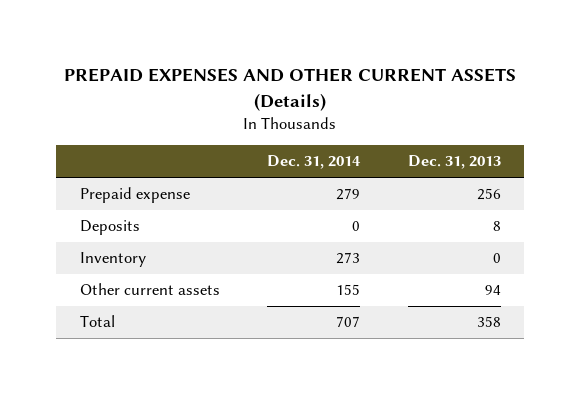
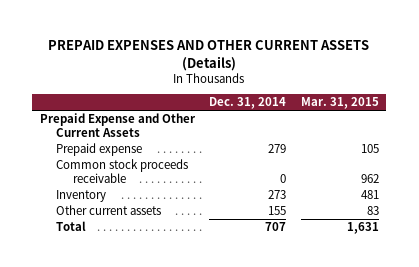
- | Dec. 31, 2014 | Dec. 31, 2013
+ | Dec. 31, 2014 | Mar. 31, 2015
+ Prepaid Expense and Other Current Assets
- Deposits | 0 | 8
+ Common stock proceeds receivable | 0 | 962

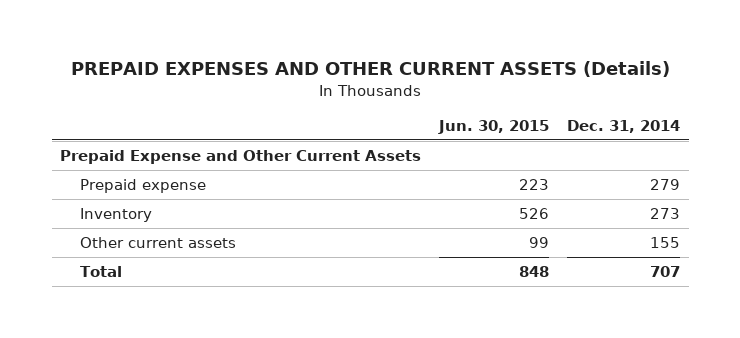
- | Dec. 31, 2014 | Mar. 31, 2015
+ | Jun. 30, 2015 | Dec. 31, 2014
- Common stock proceeds receivable | 0 | 962

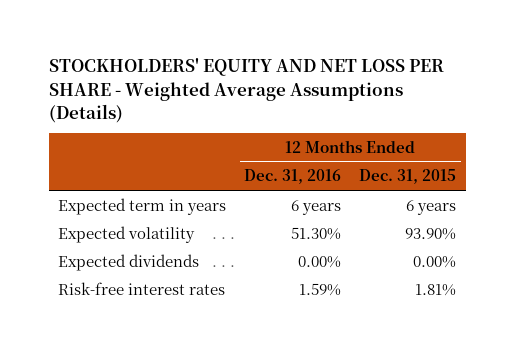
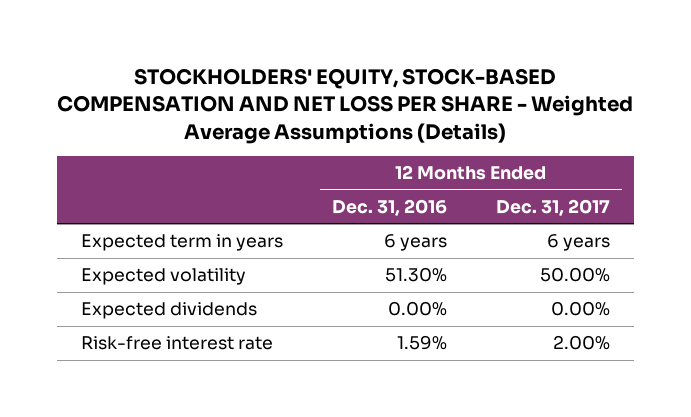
- STOCKHOLDERS' EQUITY AND NET LOSS PER SHARE - Weighted Average Assumptions (Details)
+ STOCKHOLDERS' EQUITY, STOCK-BASED COMPENSATION AND NET LOSS PER SHARE - Weighted Average Assumptions (Details)
- | 12 Months Ended Dec. 31, 2016 | 12 Months Ended Dec. 31, 2015
+ | 12 Months Ended Dec. 31, 2016 | 12 Months Ended Dec. 31, 2017
- Risk-free interest rates | 1.59% | 1.81%
+ Risk-free interest rate | 1.59% | 2.00%

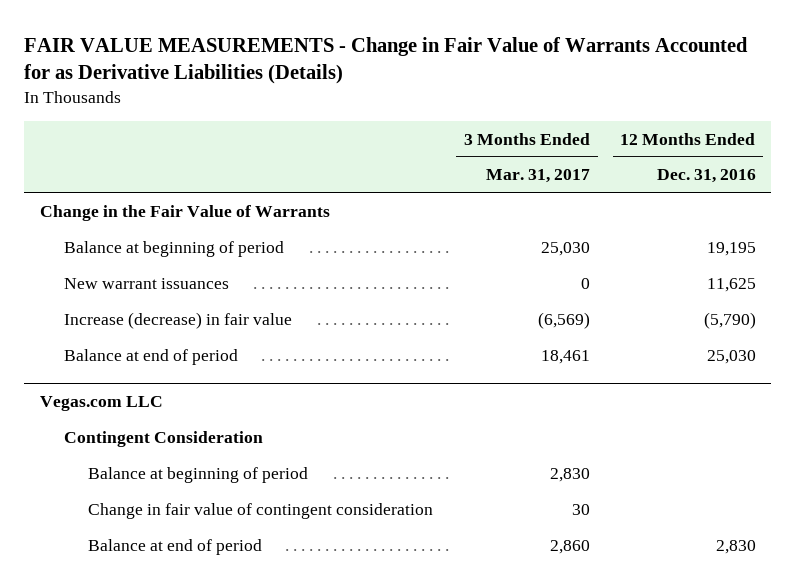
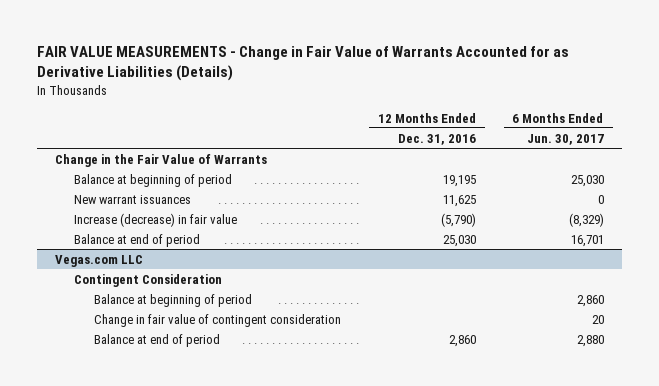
- | 3 Months Ended Mar. 31, 2017 | 12 Months Ended Dec. 31, 2016
+ | 12 Months Ended Dec. 31, 2016 | 6 Months Ended Jun. 30, 2017
@ Vegas.com LLC
- Balance at end of period | 2,860 | 2,830
+ Balance at end of period | 2,860 | 2,880

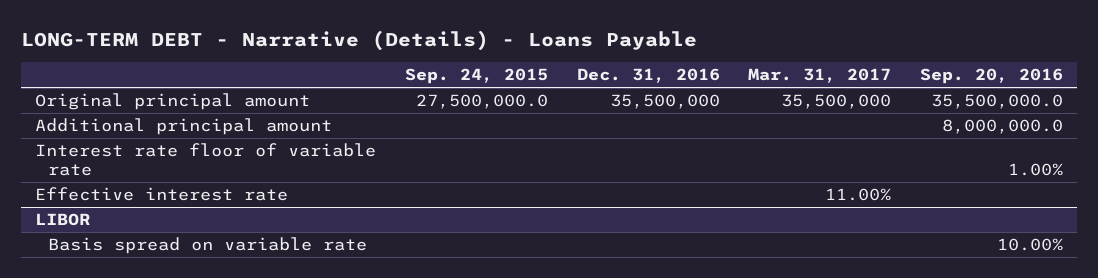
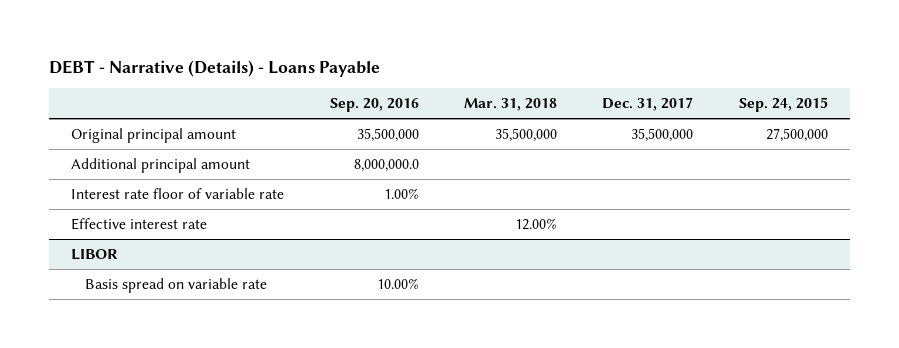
- LONG-TERM DEBT - Narrative (Details) - Loans Payable
+ DEBT - Narrative (Details) - Loans Payable
- | Sep. 24, 2015 | Dec. 31, 2016 | Mar. 31, 2017 | Sep. 20, 2016
+ | Sep. 20, 2016 | Mar. 31, 2018 | Dec. 31, 2017 | Sep. 24, 2015
- Original principal amount | 27,500,000.0 | 35,500,000 | 35,500,000 | 35,500,000.0
+ Original principal amount | 35,500,000 | 35,500,000 | 35,500,000 | 27,500,000

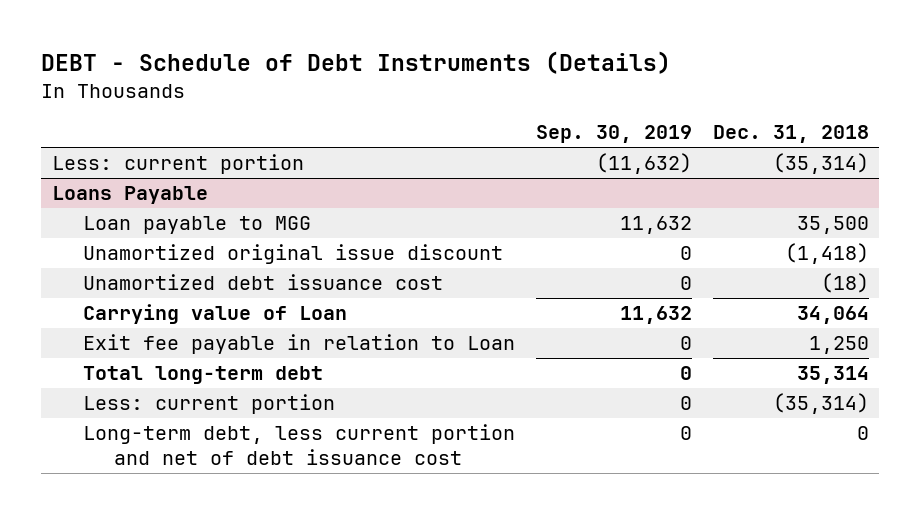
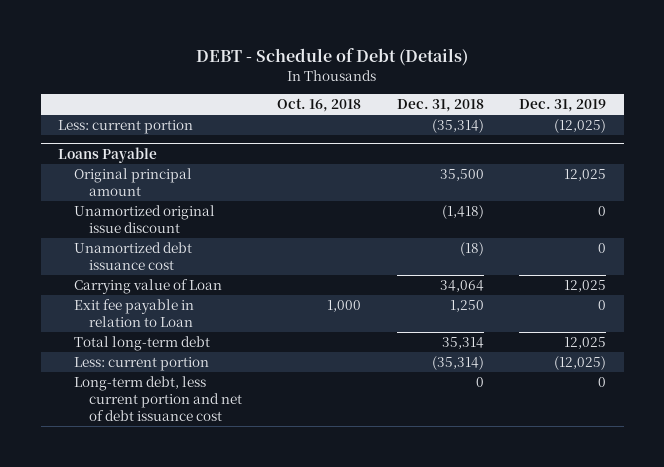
- DEBT - Schedule of Debt Instruments (Details)
+ DEBT - Schedule of Debt (Details)
- | Sep. 30, 2019 | Dec. 31, 2018
+ | Oct. 16, 2018 | Dec. 31, 2018 | Dec. 31, 2019
@ Loans Payable
- Loan payable to MGG | 11,632 | 35,500
+ Original principal amount | | 35,500 | 12,025

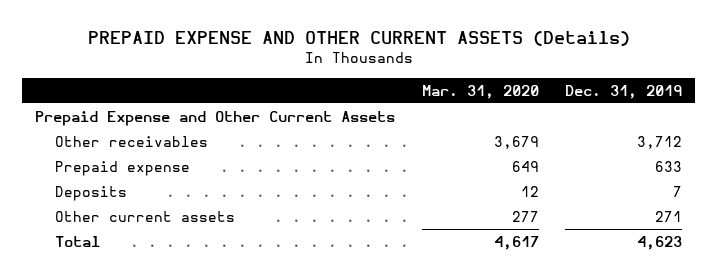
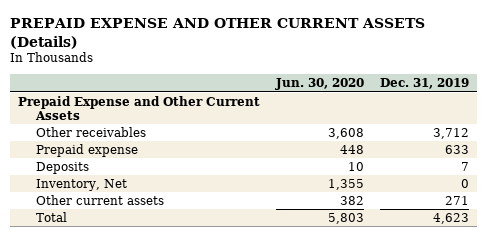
- | Mar. 31, 2020 | Dec. 31, 2019
+ | Jun. 30, 2020 | Dec. 31, 2019
+ Inventory, Net | 1,355 | 0

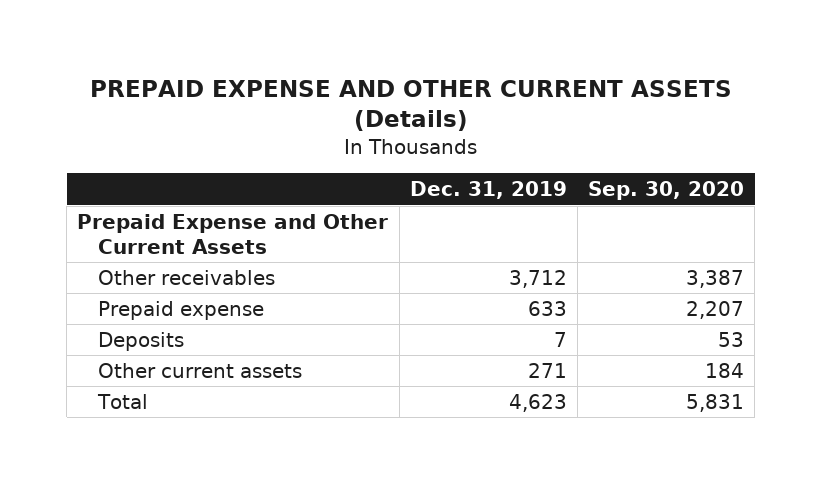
- | Jun. 30, 2020 | Dec. 31, 2019
+ | Dec. 31, 2019 | Sep. 30, 2020
- Inventory, Net | 1,355 | 0

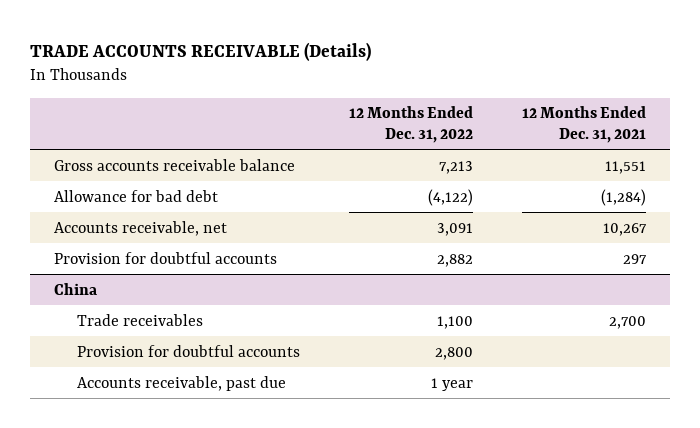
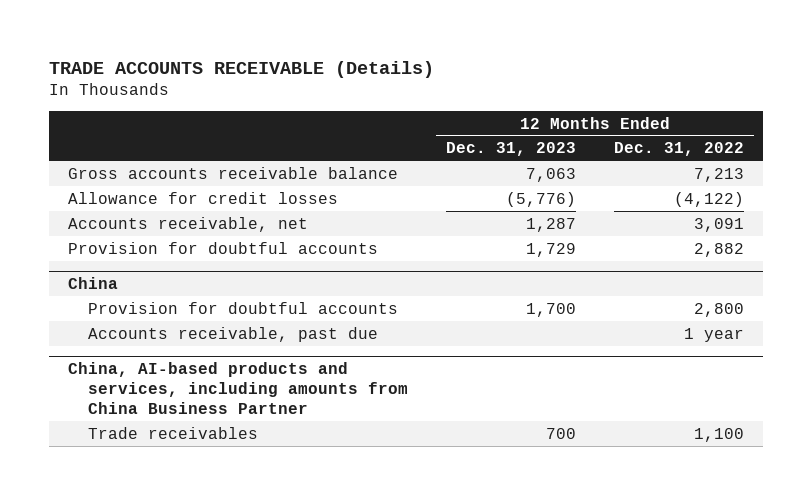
- | 12 Months Ended Dec. 31, 2022 | 12 Months Ended Dec. 31, 2021
+ | 12 Months Ended Dec. 31, 2023 | 12 Months Ended Dec. 31, 2022
- Allowance for bad debt | (4,122) | (1,284)
+ Allowance for credit losses | (5,776) | (4,122)
@ China
- Trade receivables | 1,100 | 2,700
+ China, AI-based products and services, including amounts from China Business Partner
+ Trade receivables | 700 | 1,100

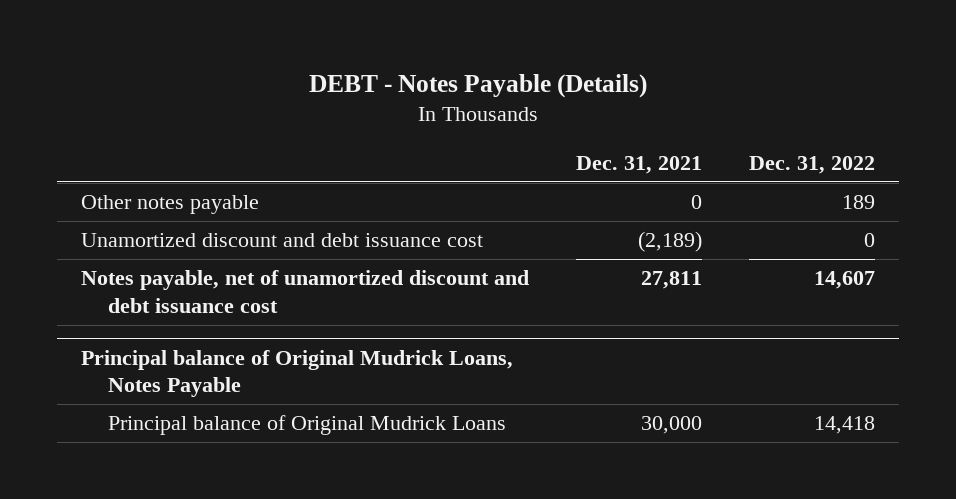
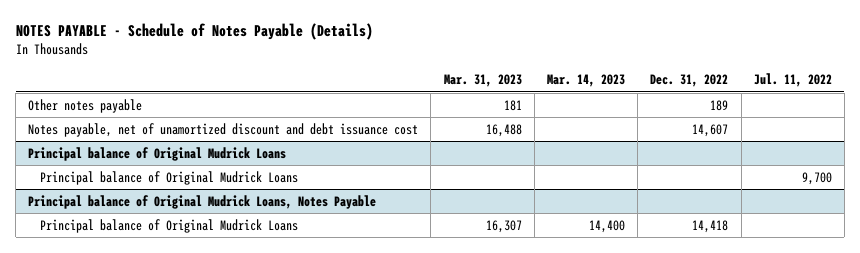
- DEBT - Notes Payable (Details)
+ NOTES PAYABLE - Schedule of Notes Payable (Details)
- | Dec. 31, 2021 | Dec. 31, 2022
+ | Mar. 31, 2023 | Mar. 14, 2023 | Dec. 31, 2022 | Jul. 11, 2022
- Unamortized discount and debt issuance cost | (2,189) | 0
+ Principal balance of Original Mudrick Loans
+ Principal balance of Original Mudrick Loans | | | | 9,700

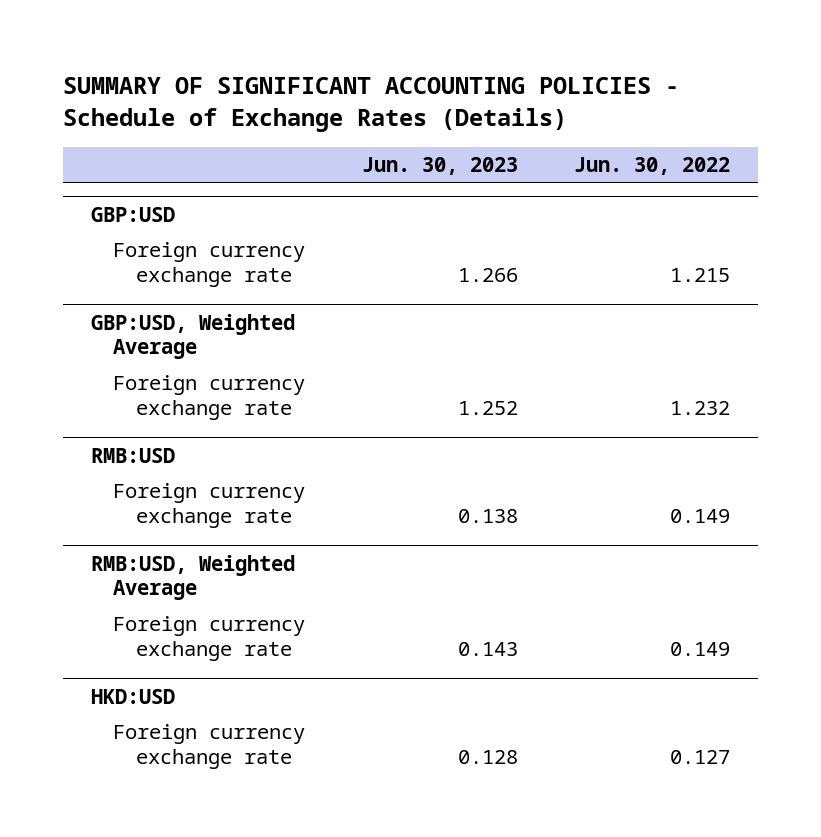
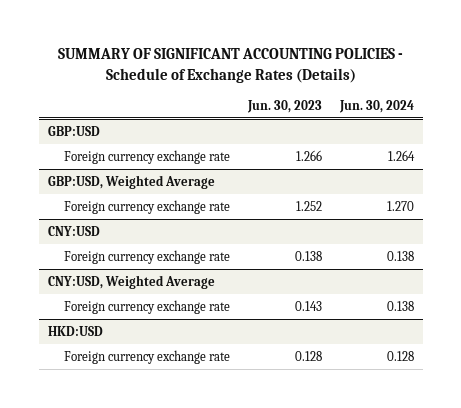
- | Jun. 30, 2023 | Jun. 30, 2022
+ | Jun. 30, 2023 | Jun. 30, 2024
- RMB:USD
+ CNY:USD
- RMB:USD, Weighted Average
+ CNY:USD, Weighted Average

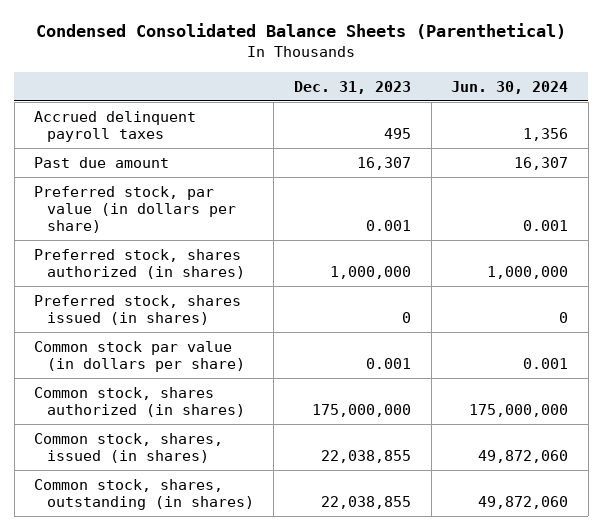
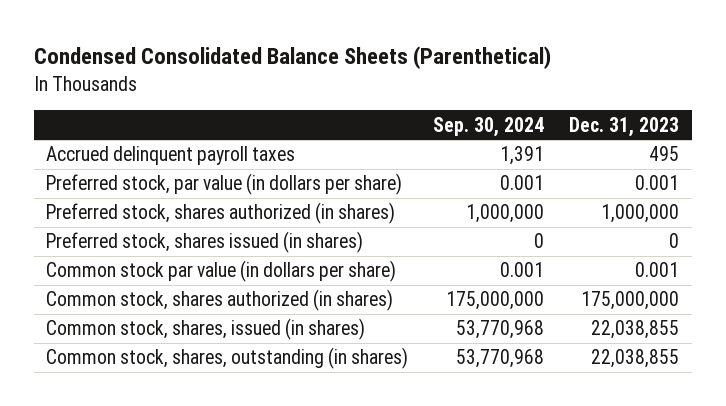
- | Dec. 31, 2023 | Jun. 30, 2024
+ | Sep. 30, 2024 | Dec. 31, 2023
- Past due amount | 16,307 | 16,307

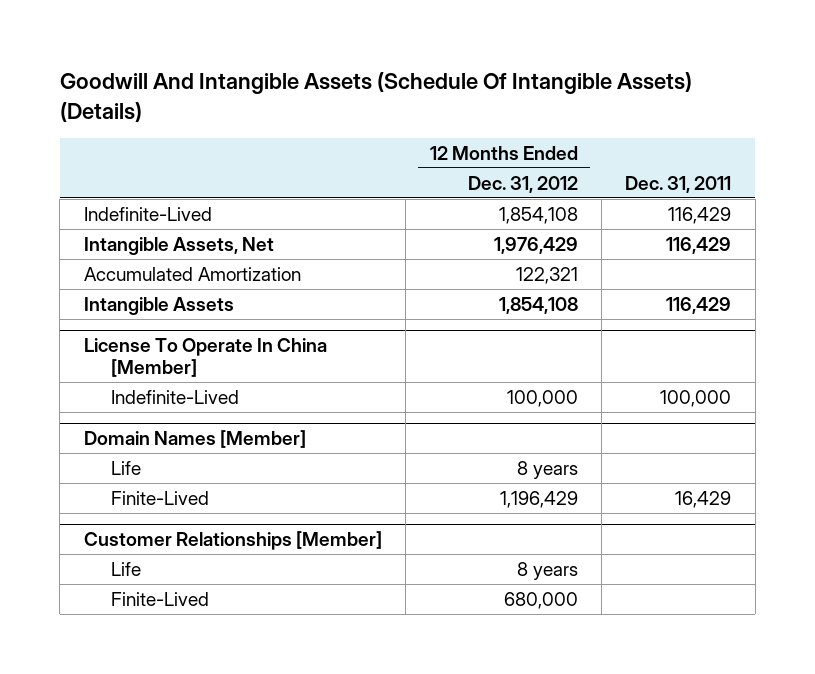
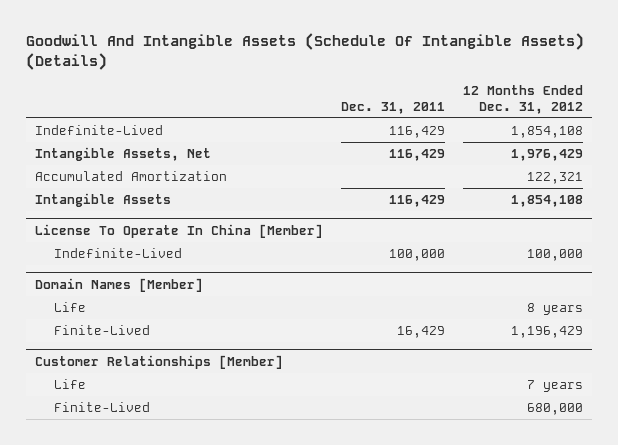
- | 12 Months Ended Dec. 31, 2012 | Dec. 31, 2011
+ | Dec. 31, 2011 | 12 Months Ended Dec. 31, 2012
@ Customer Relationships [Member]
- Life | 8 years |
+ Life | | 7 years

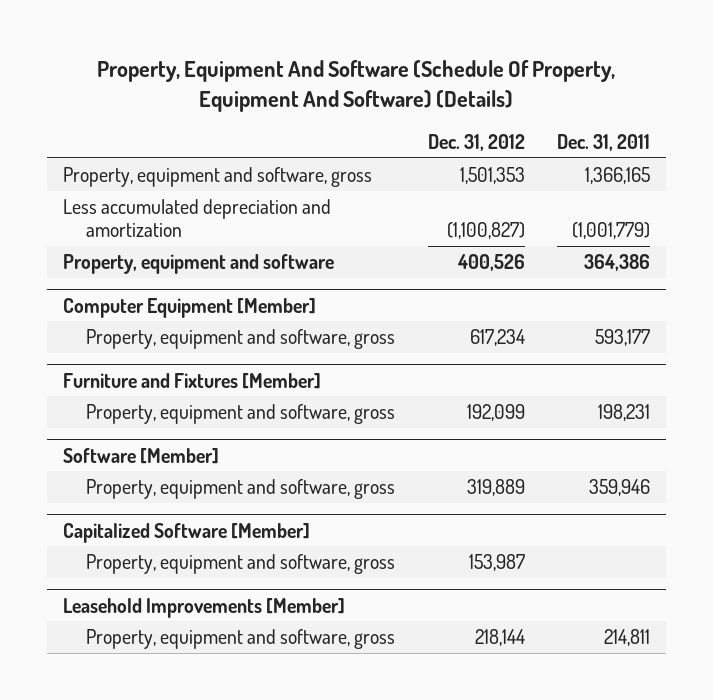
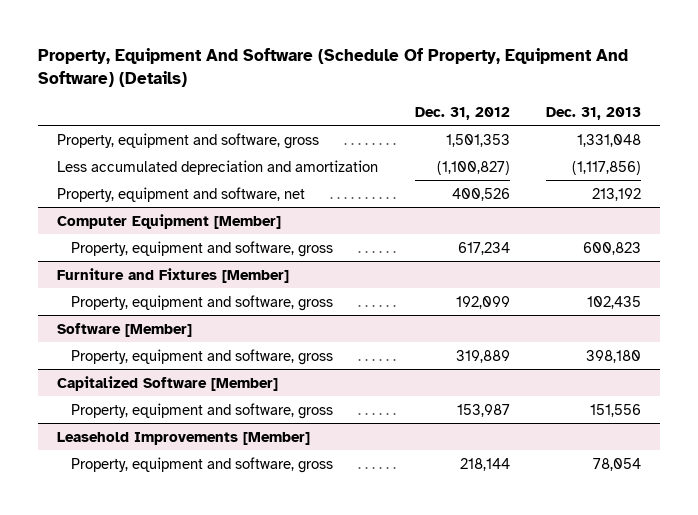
- | Dec. 31, 2012 | Dec. 31, 2011
+ | Dec. 31, 2012 | Dec. 31, 2013
- Property, equipment and software | 400,526 | 364,386
+ Property, equipment and software, net | 400,526 | 213,192

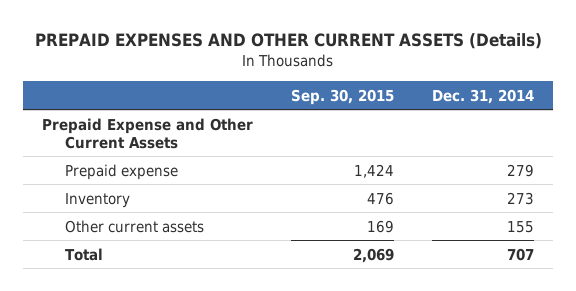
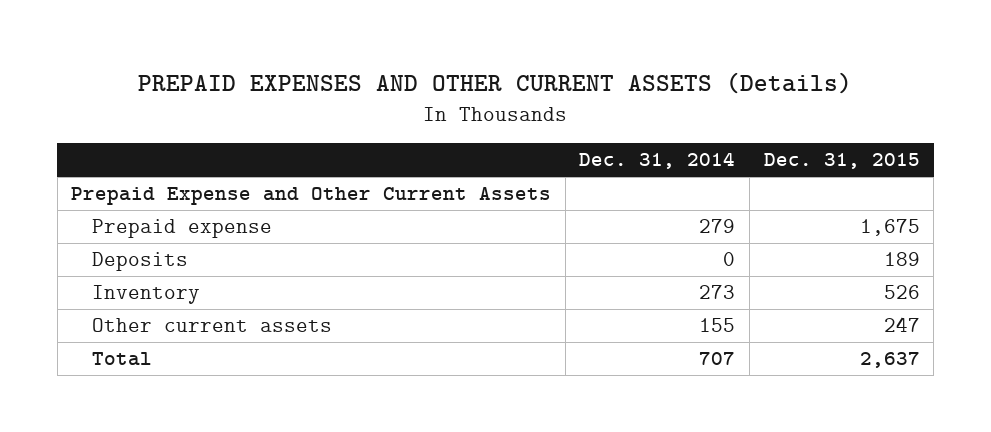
- | Sep. 30, 2015 | Dec. 31, 2014
+ | Dec. 31, 2014 | Dec. 31, 2015
+ Deposits | 0 | 189

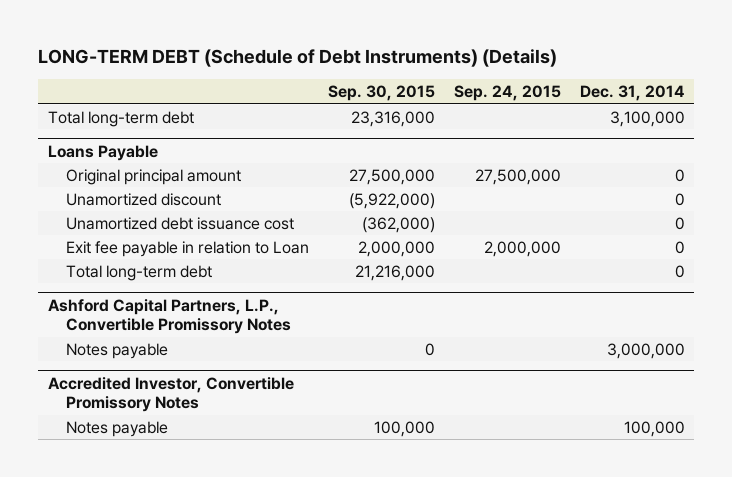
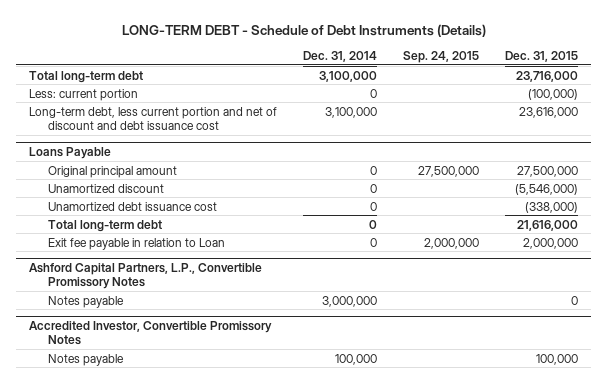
- LONG-TERM DEBT (Schedule of Debt Instruments) (Details)
+ LONG-TERM DEBT - Schedule of Debt Instruments (Details)
- | Sep. 30, 2015 | Sep. 24, 2015 | Dec. 31, 2014
+ | Dec. 31, 2014 | Sep. 24, 2015 | Dec. 31, 2015
+ Less: current portion | 0 | | (100,000)
+ Long-term debt, less current portion and net of discount and debt issuance cost | 3,100,000 | | 23,616,000
@ Loans Payable
moved down: Exit fee payable in relation to Loan | 0 | 2,000,000 | 2,000,000

